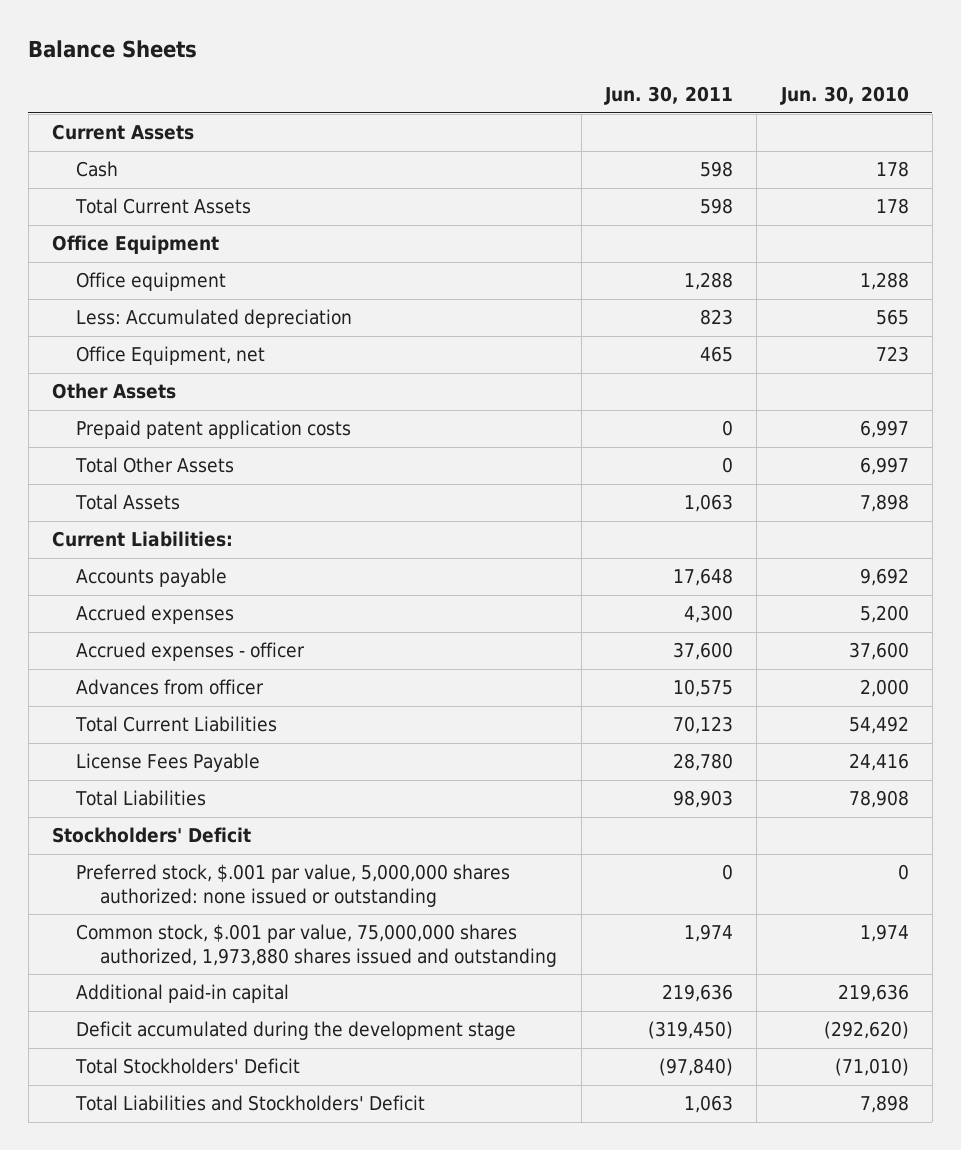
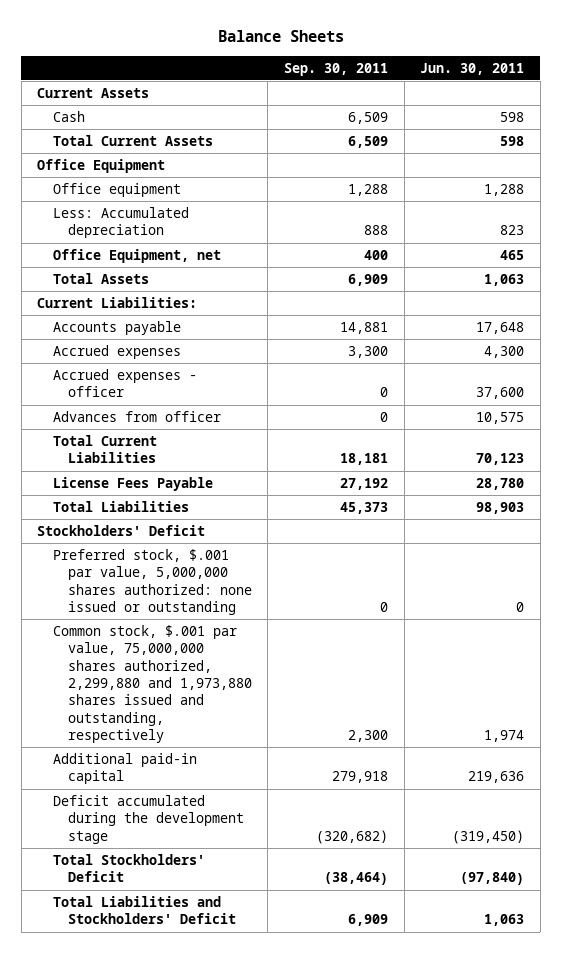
- | Jun. 30, 2011 | Jun. 30, 2010
+ | Sep. 30, 2011 | Jun. 30, 2011
- Other Assets
- Prepaid patent application costs | 0 | 6,997
- Total Other Assets | 0 | 6,997
- Common stock, $.001 par value, 75,000,000 shares authorized, 1,973,880 shares issued and outstanding | 1,974 | 1,974
+ Common stock, $.001 par value, 75,000,000 shares authorized, 2,299,880 and 1,973,880 shares issued and outstanding, respectively | 2,300 | 1,974

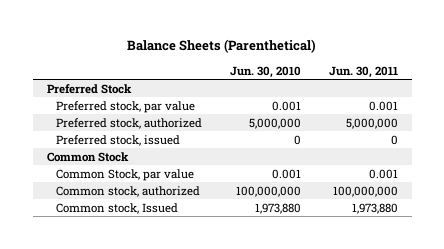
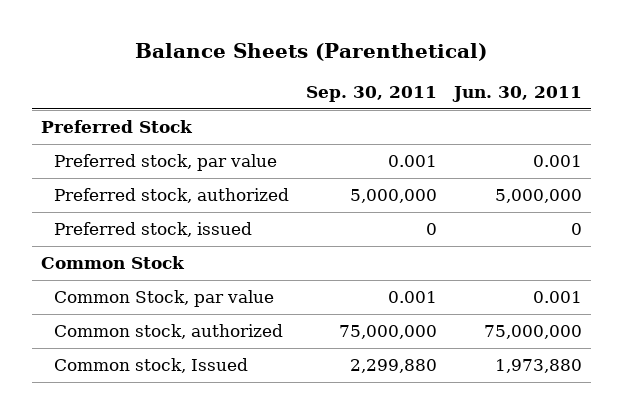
- | Jun. 30, 2010 | Jun. 30, 2011
+ | Sep. 30, 2011 | Jun. 30, 2011
- Common stock, authorized | 100,000,000 | 100,000,000
+ Common stock, authorized | 75,000,000 | 75,000,000

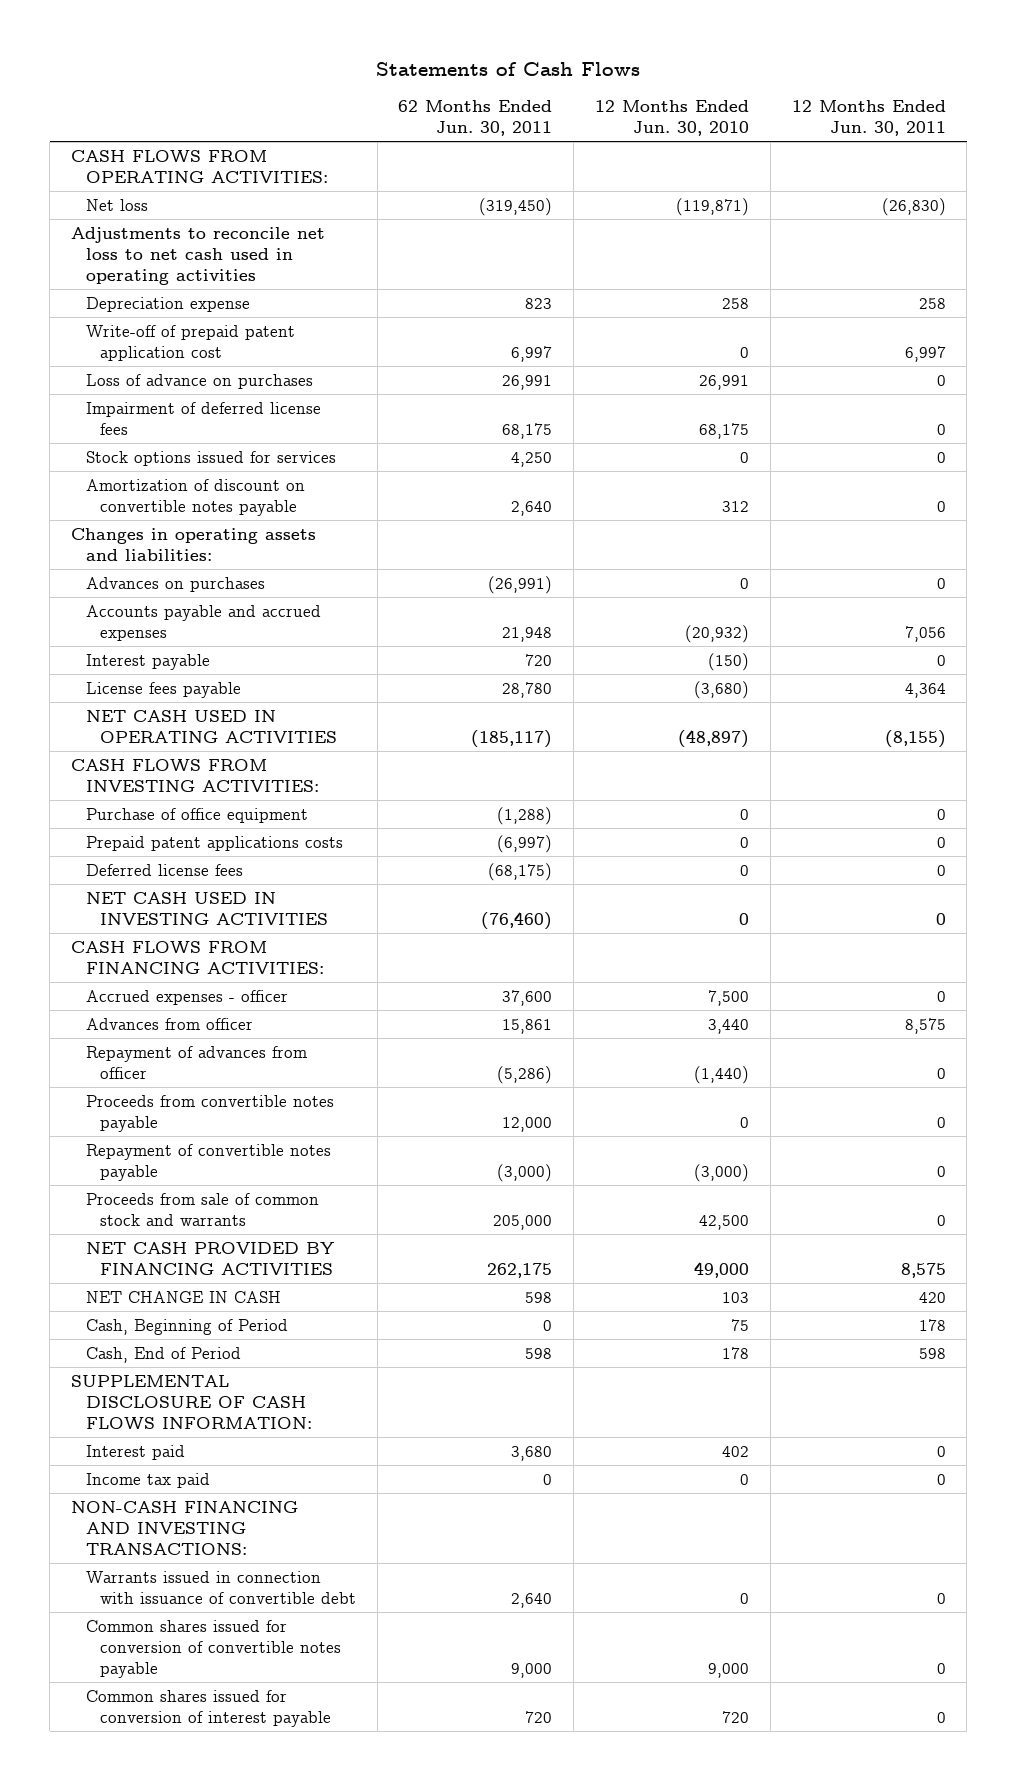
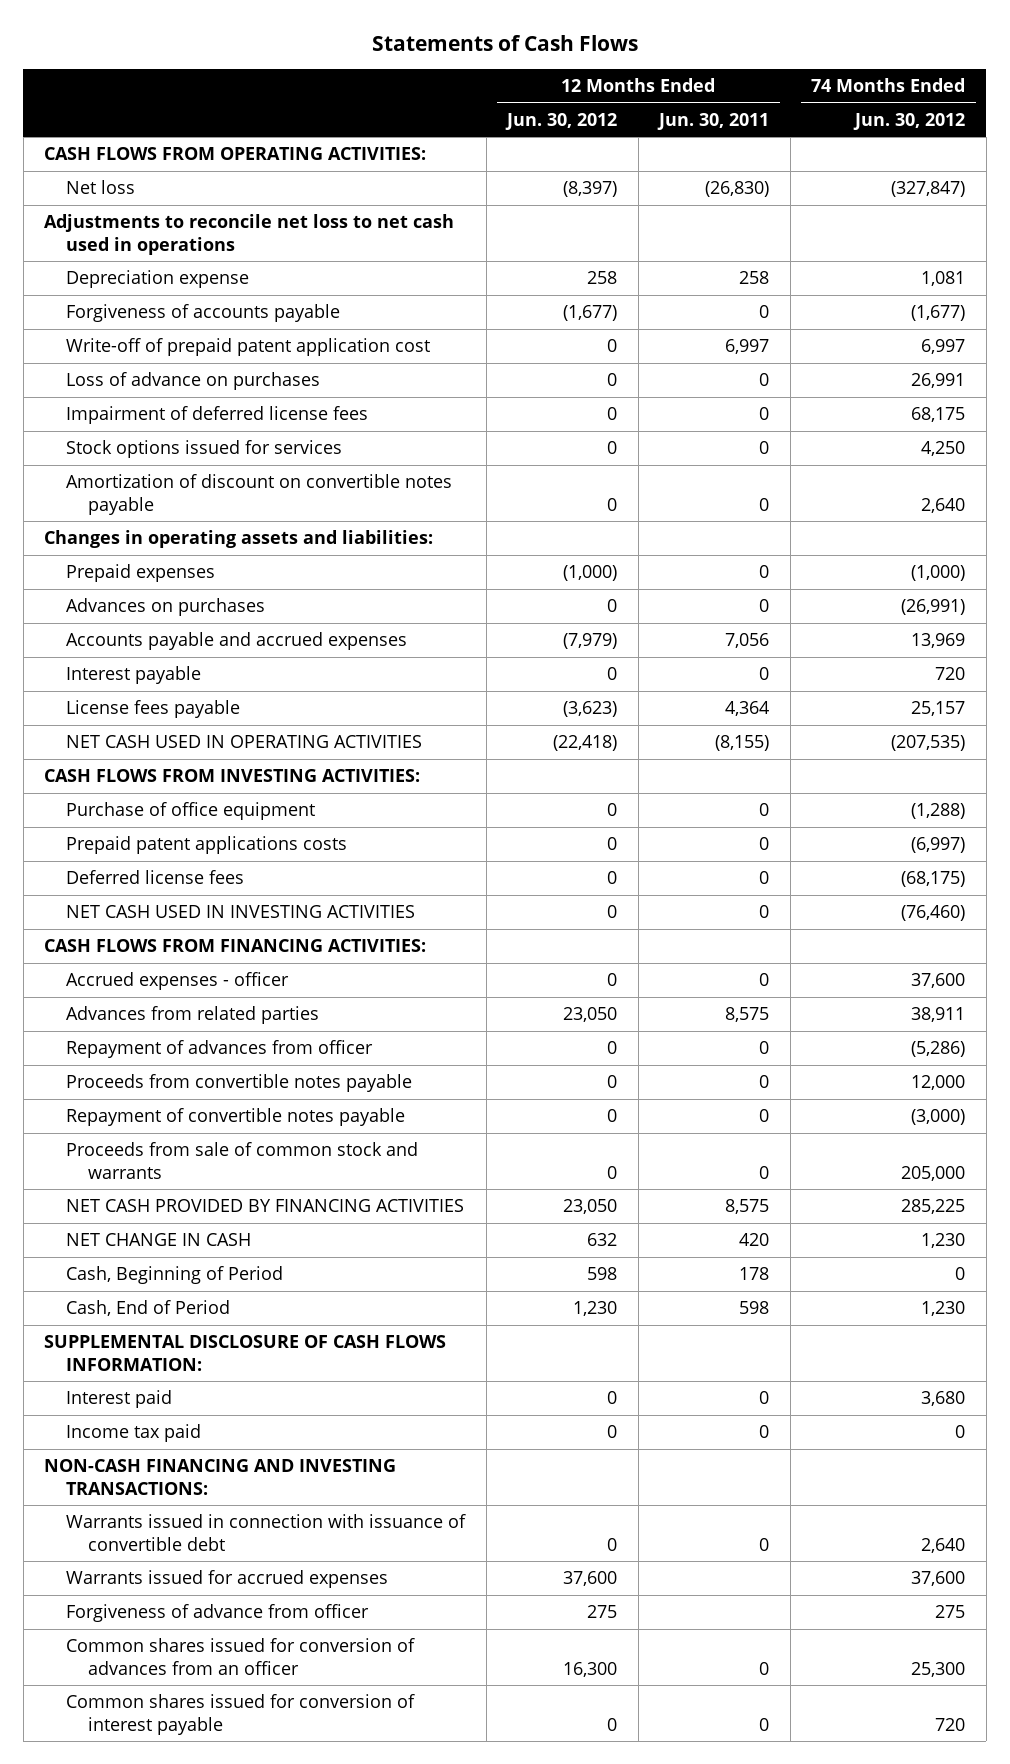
- | 62 Months Ended Jun. 30, 2011 | 12 Months Ended Jun. 30, 2010 | 12 Months Ended Jun. 30, 2011
+ | 12 Months Ended Jun. 30, 2012 | 12 Months Ended Jun. 30, 2011 | 74 Months Ended Jun. 30, 2012
- Adjustments to reconcile net loss to net cash used in operating activities
+ Adjustments to reconcile net loss to net cash used in operations
+ Forgiveness of accounts payable | (1,677) | 0 | (1,677)
+ Prepaid expenses | (1,000) | 0 | (1,000)
- Advances from officer | 15,861 | 3,440 | 8,575
+ Advances from related parties | 23,050 | 8,575 | 38,911
- Common shares issued for conversion of convertible notes payable | 9,000 | 9,000 | 0
+ Warrants issued for accrued expenses | 37,600 | | 37,600
+ Forgiveness of advance from officer | 275 | | 275
+ Common shares issued for conversion of advances from an officer | 16,300 | 0 | 25,300

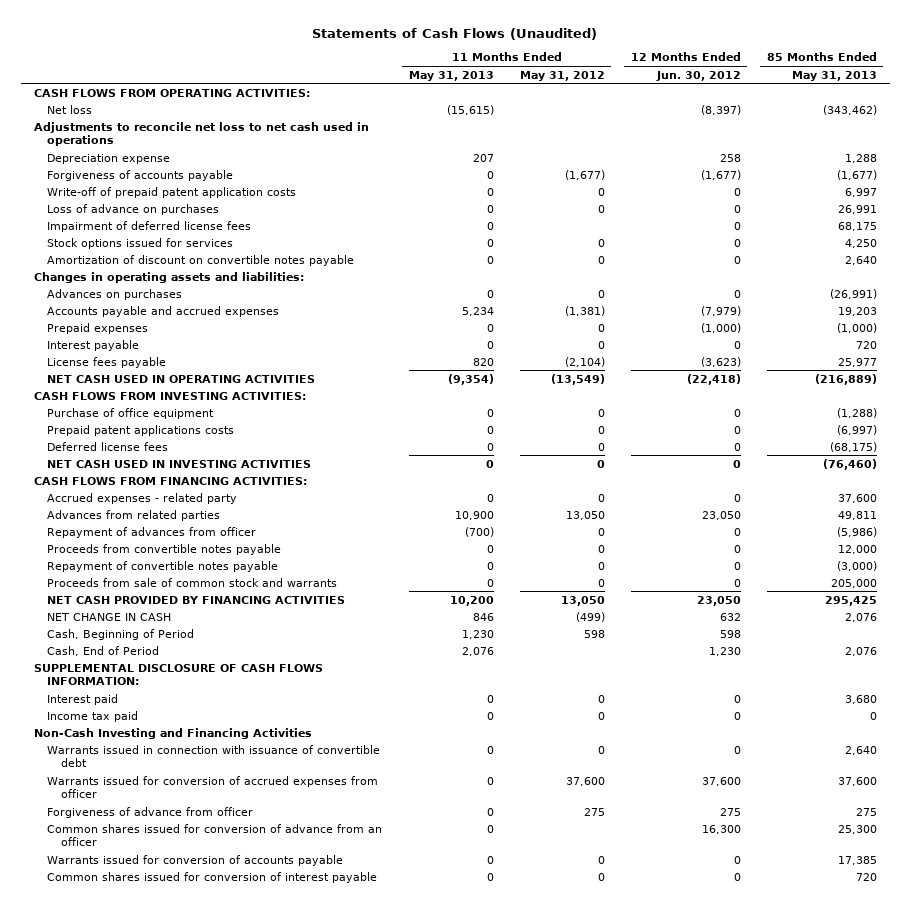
- Statements of Cash Flows
+ Statements of Cash Flows (Unaudited)
- | 12 Months Ended Jun. 30, 2012 | 12 Months Ended Jun. 30, 2011 | 74 Months Ended Jun. 30, 2012
+ | 11 Months Ended May 31, 2013 | 11 Months Ended May 31, 2012 | 12 Months Ended Jun. 30, 2012 | 85 Months Ended May 31, 2013
- Write-off of prepaid patent application cost | 0 | 6,997 | 6,997
+ Write-off of prepaid patent application costs | 0 | 0 | 0 | 6,997
moved down: Prepaid expenses | 0 | 0 | (1,000) | (1,000)
- Accrued expenses - officer | 0 | 0 | 37,600
+ Accrued expenses - related party | 0 | 0 | 0 | 37,600
- NON-CASH FINANCING AND INVESTING TRANSACTIONS:
+ Non-Cash Investing and Financing Activities
- Warrants issued for accrued expenses | 37,600 | | 37,600
+ Warrants issued for conversion of accrued expenses from officer | 0 | 37,600 | 37,600 | 37,600
- Common shares issued for conversion of advances from an officer | 16,300 | 0 | 25,300
+ Common shares issued for conversion of advance from an officer | 0 | | 16,300 | 25,300
+ Warrants issued for conversion of accounts payable | 0 | 0 | 0 | 17,385

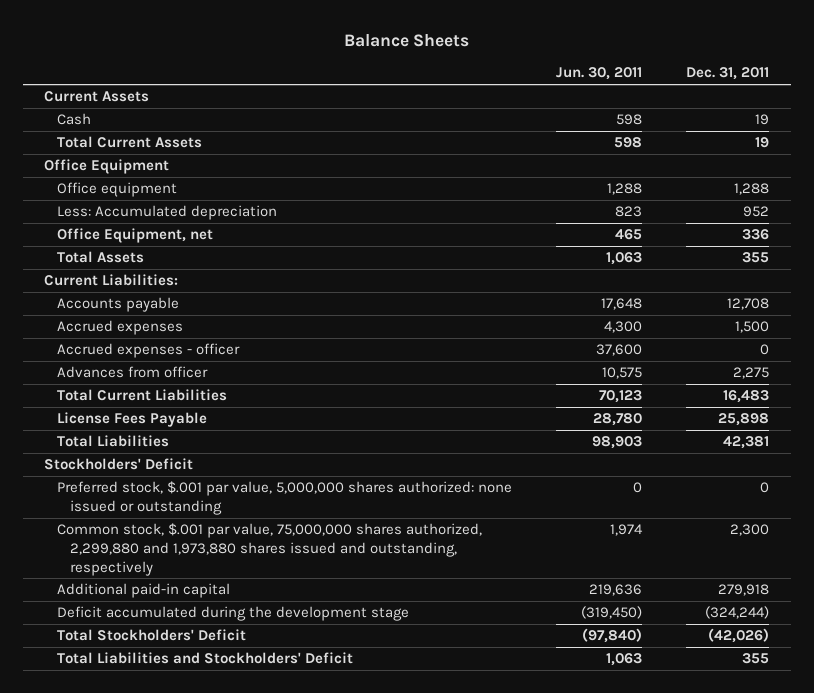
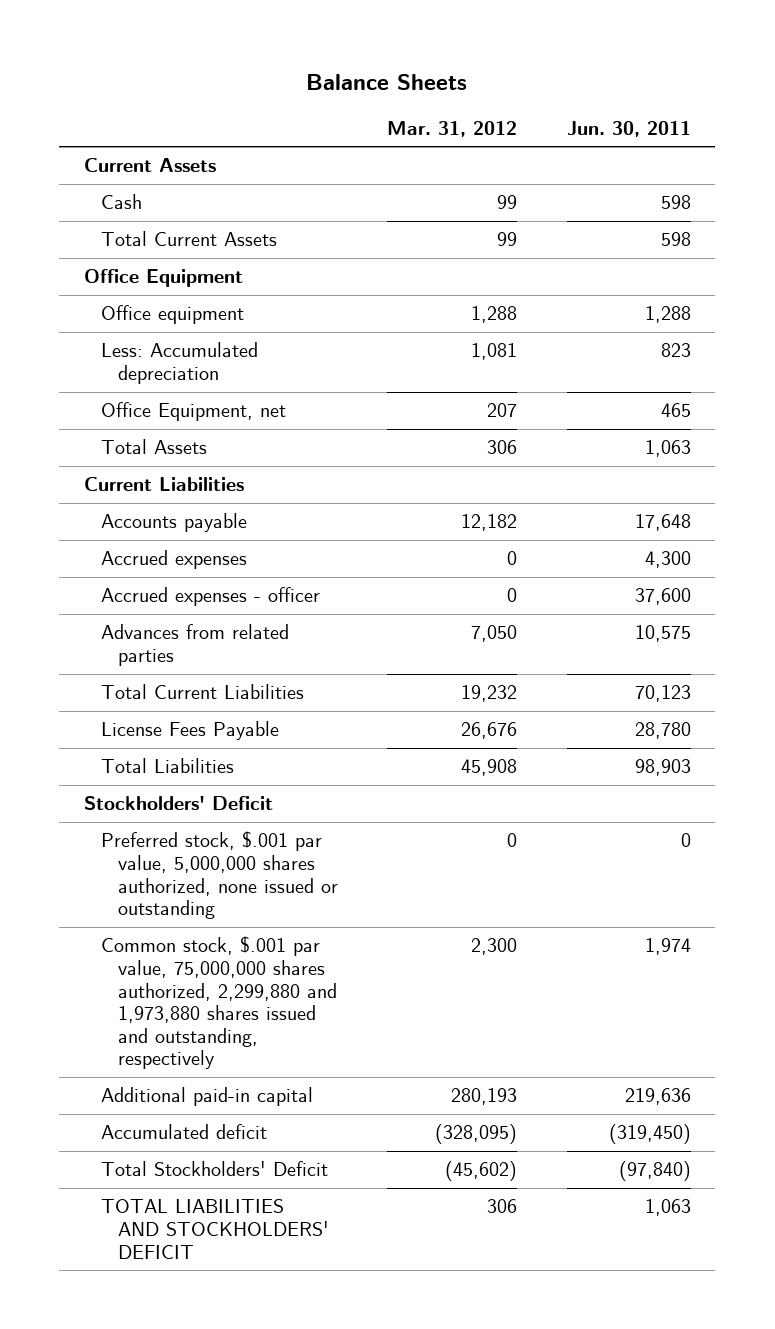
- | Jun. 30, 2011 | Dec. 31, 2011
+ | Mar. 31, 2012 | Jun. 30, 2011
- Current Liabilities:
+ Current Liabilities
- Advances from officer | 10,575 | 2,275
+ Advances from related parties | 7,050 | 10,575
- Preferred stock, $.001 par value, 5,000,000 shares authorized: none issued or outstanding | 0 | 0
+ Preferred stock, $.001 par value, 5,000,000 shares authorized, none issued or outstanding | 0 | 0
- Deficit accumulated during the development stage | (319,450) | (324,244)
+ Accumulated deficit | (328,095) | (319,450)
- Total Liabilities and Stockholders' Deficit | 1,063 | 355
+ TOTAL LIABILITIES AND STOCKHOLDERS' DEFICIT | 306 | 1,063

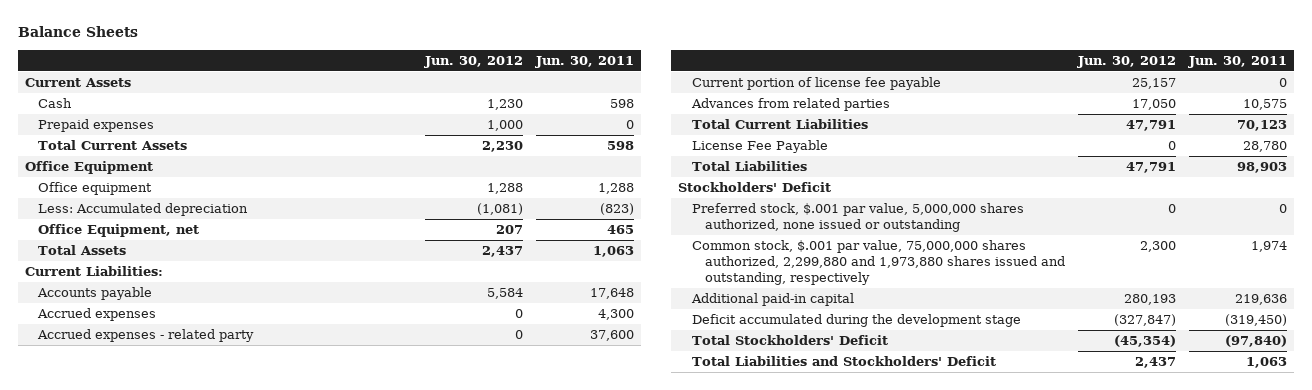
- | Mar. 31, 2012 | Jun. 30, 2011
+ | Jun. 30, 2012 | Jun. 30, 2011
+ Prepaid expenses | 1,000 | 0
- Less: Accumulated depreciation | 1,081 | 823
+ Less: Accumulated depreciation | (1,081) | (823)
- Current Liabilities
+ Current Liabilities:
- Accrued expenses - officer | 0 | 37,600
+ Accrued expenses - related party | 0 | 37,600
+ Current portion of license fee payable | 25,157 | 0
- License Fees Payable | 26,676 | 28,780
+ License Fee Payable | 0 | 28,780
- Accumulated deficit | (328,095) | (319,450)
+ Deficit accumulated during the development stage | (327,847) | (319,450)
- TOTAL LIABILITIES AND STOCKHOLDERS' DEFICIT | 306 | 1,063
+ Total Liabilities and Stockholders' Deficit | 2,437 | 1,063

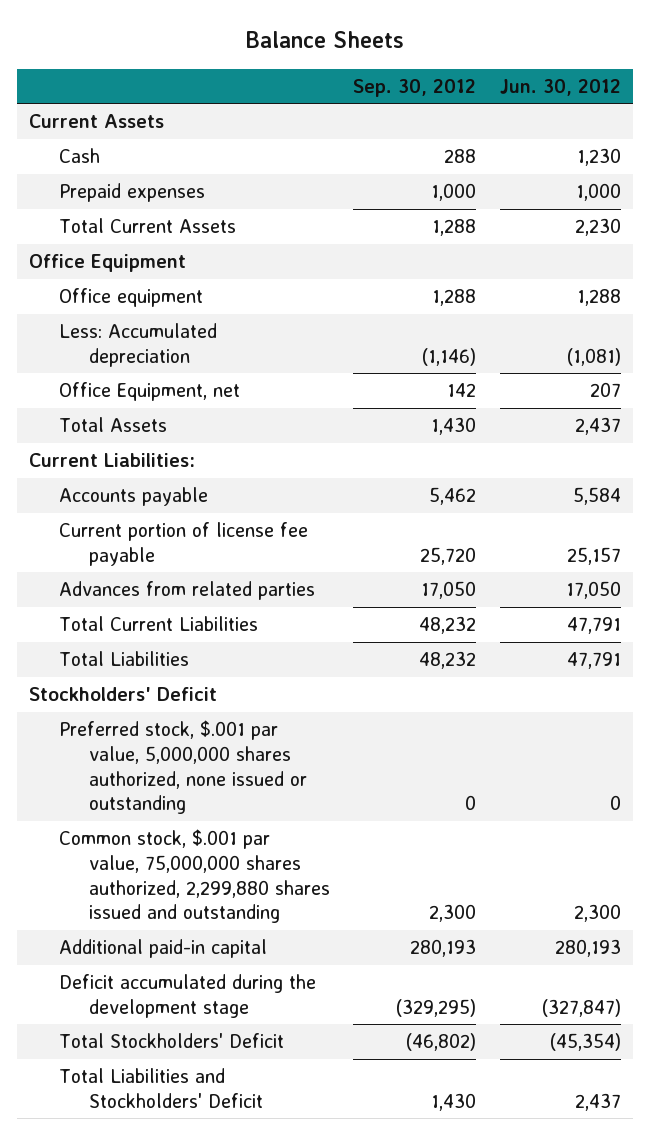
- | Jun. 30, 2012 | Jun. 30, 2011
+ | Sep. 30, 2012 | Jun. 30, 2012
- Accrued expenses | 0 | 4,300
- Accrued expenses - related party | 0 | 37,600
- License Fee Payable | 0 | 28,780
- Common stock, $.001 par value, 75,000,000 shares authorized, 2,299,880 and 1,973,880 shares issued and outstanding, respectively | 2,300 | 1,974
+ Common stock, $.001 par value, 75,000,000 shares authorized, 2,299,880 shares issued and outstanding | 2,300 | 2,300

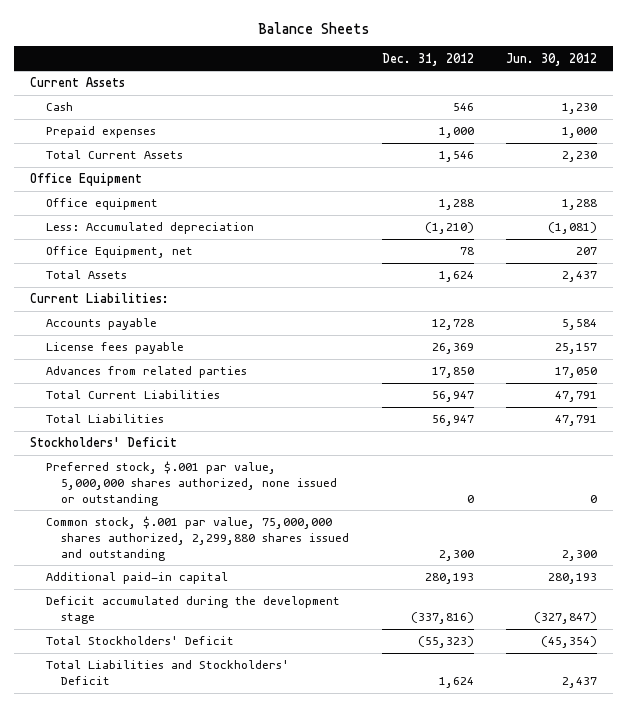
- | Sep. 30, 2012 | Jun. 30, 2012
+ | Dec. 31, 2012 | Jun. 30, 2012
- Current portion of license fee payable | 25,720 | 25,157
+ License fees payable | 26,369 | 25,157

